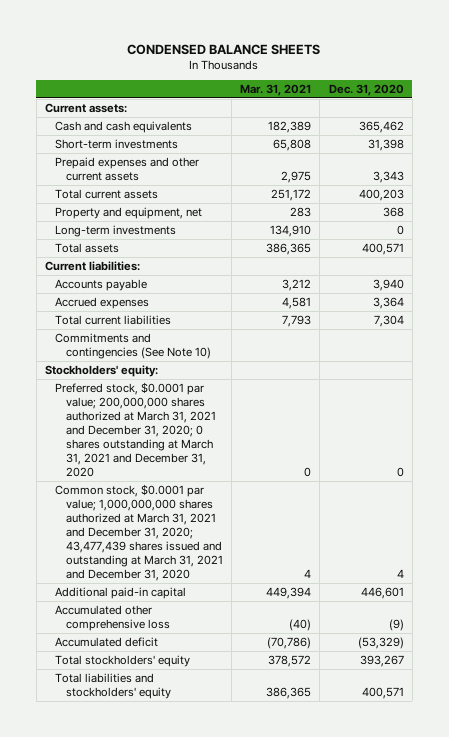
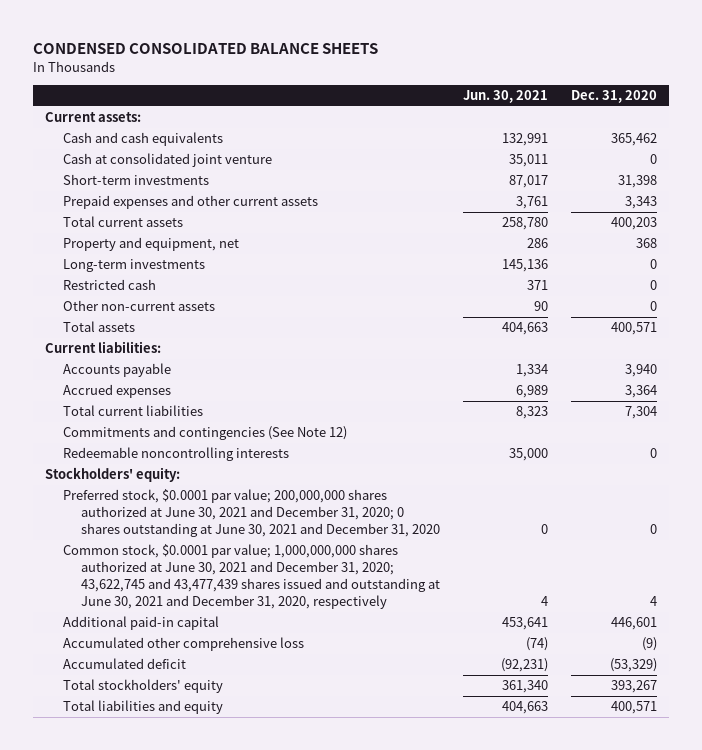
- CONDENSED BALANCE SHEETS
+ CONDENSED CONSOLIDATED BALANCE SHEETS
- | Mar. 31, 2021 | Dec. 31, 2020
+ | Jun. 30, 2021 | Dec. 31, 2020
+ Cash at consolidated joint venture | 35,011 | 0
+ Restricted cash | 371 | 0
+ Other non-current assets | 90 | 0
- Commitments and contingencies (See Note 10)
+ Commitments and contingencies (See Note 12)
+ Redeemable noncontrolling interests | 35,000 | 0
- Preferred stock, $0.0001 par value; 200,000,000 shares authorized at March 31, 2021 and December 31, 2020; 0 shares outstanding at March 31, 2021 and December 31, 2020 | 0 | 0
- Common stock, $0.0001 par value; 1,000,000,000 shares authorized at March 31, 2021 and December 31, 2020; 43,477,439 shares issued and outstanding at March 31, 2021 and December 31, 2020 | 4 | 4
+ Preferred stock, $0.0001 par value; 200,000,000 shares authorized at June 30, 2021 and December 31, 2020; 0 shares outstanding at June 30, 2021 and December 31, 2020 | 0 | 0
+ Common stock, $0.0001 par value; 1,000,000,000 shares authorized at June 30, 2021 and December 31, 2020; 43,622,745 and 43,477,439 shares issued and outstanding at June 30, 2021 and December 31, 2020, respectively | 4 | 4
- Total liabilities and stockholders' equity | 386,365 | 400,571
+ Total liabilities and equity | 404,663 | 400,571

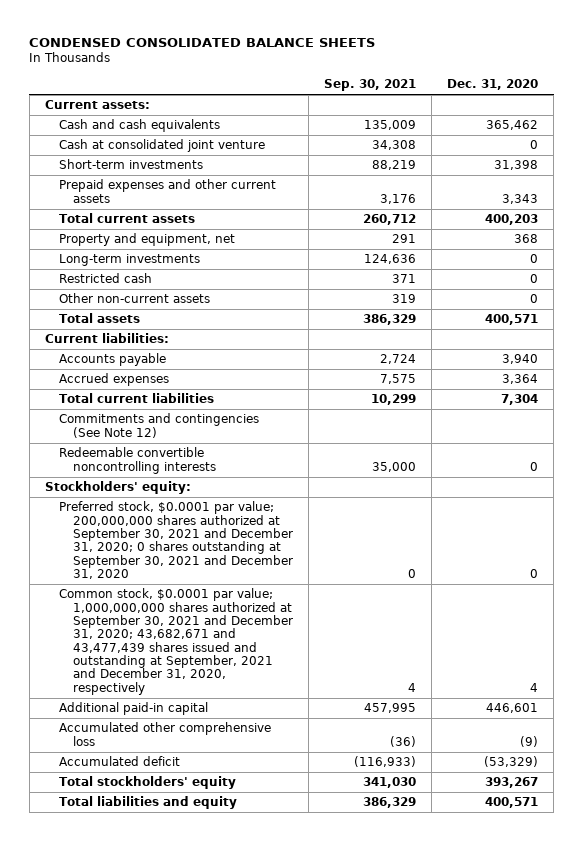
- | Jun. 30, 2021 | Dec. 31, 2020
+ | Sep. 30, 2021 | Dec. 31, 2020
- Redeemable noncontrolling interests | 35,000 | 0
+ Redeemable convertible noncontrolling interests | 35,000 | 0
- Preferred stock, $0.0001 par value; 200,000,000 shares authorized at June 30, 2021 and December 31, 2020; 0 shares outstanding at June 30, 2021 and December 31, 2020 | 0 | 0
- Common stock, $0.0001 par value; 1,000,000,000 shares authorized at June 30, 2021 and December 31, 2020; 43,622,745 and 43,477,439 shares issued and outstanding at June 30, 2021 and December 31, 2020, respectively | 4 | 4
+ Preferred stock, $0.0001 par value; 200,000,000 shares authorized at September 30, 2021 and December 31, 2020; 0 shares outstanding at September 30, 2021 and December 31, 2020 | 0 | 0
+ Common stock, $0.0001 par value; 1,000,000,000 shares authorized at September 30, 2021 and December 31, 2020; 43,682,671 and 43,477,439 shares issued and outstanding at September, 2021 and December 31, 2020, respectively | 4 | 4

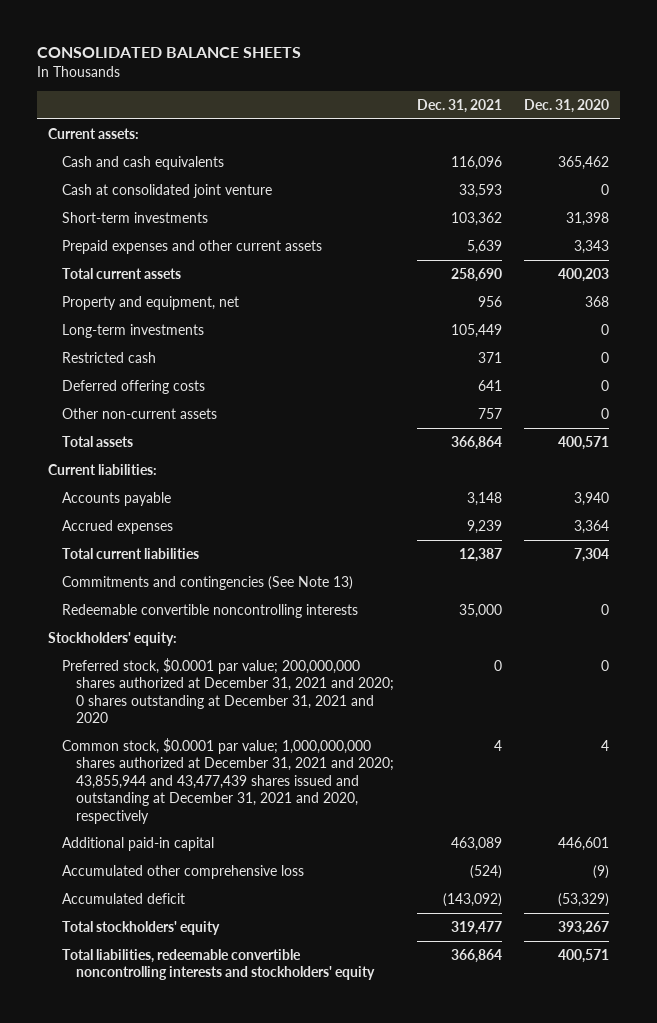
- CONDENSED CONSOLIDATED BALANCE SHEETS
+ CONSOLIDATED BALANCE SHEETS
- | Sep. 30, 2021 | Dec. 31, 2020
+ | Dec. 31, 2021 | Dec. 31, 2020
+ Deferred offering costs | 641 | 0
- Commitments and contingencies (See Note 12)
+ Commitments and contingencies (See Note 13)
- Preferred stock, $0.0001 par value; 200,000,000 shares authorized at September 30, 2021 and December 31, 2020; 0 shares outstanding at September 30, 2021 and December 31, 2020 | 0 | 0
- Common stock, $0.0001 par value; 1,000,000,000 shares authorized at September 30, 2021 and December 31, 2020; 43,682,671 and 43,477,439 shares issued and outstanding at September, 2021 and December 31, 2020, respectively | 4 | 4
+ Preferred stock, $0.0001 par value; 200,000,000 shares authorized at December 31, 2021 and 2020; 0 shares outstanding at December 31, 2021 and 2020 | 0 | 0
+ Common stock, $0.0001 par value; 1,000,000,000 shares authorized at December 31, 2021 and 2020; 43,855,944 and 43,477,439 shares issued and outstanding at December 31, 2021 and 2020, respectively | 4 | 4
- Total liabilities and equity | 386,329 | 400,571
+ Total liabilities, redeemable convertible noncontrolling interests and stockholders' equity | 366,864 | 400,571

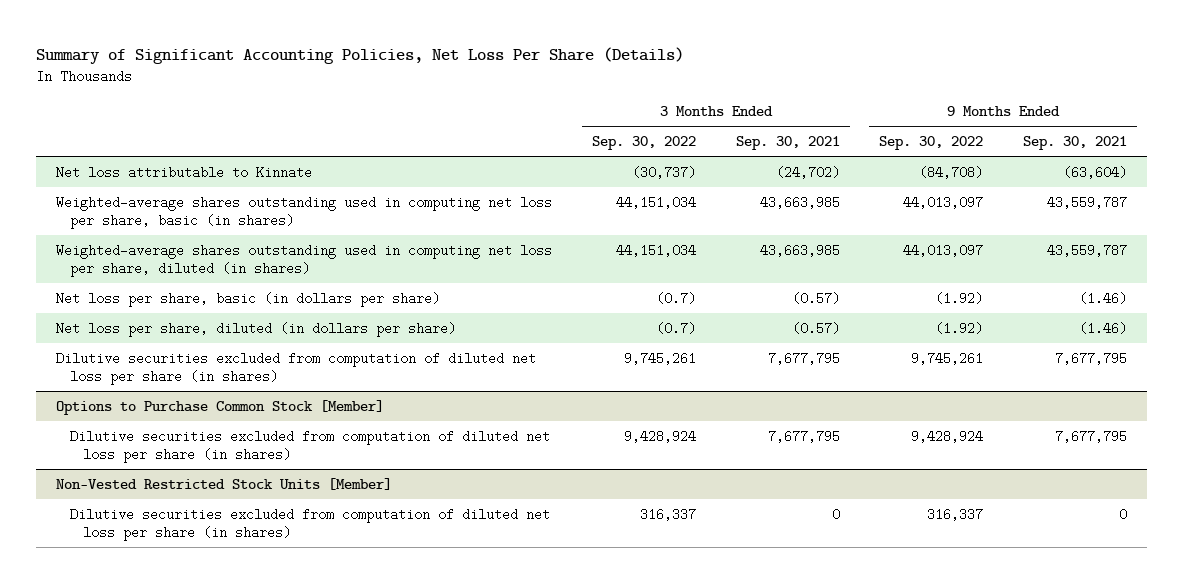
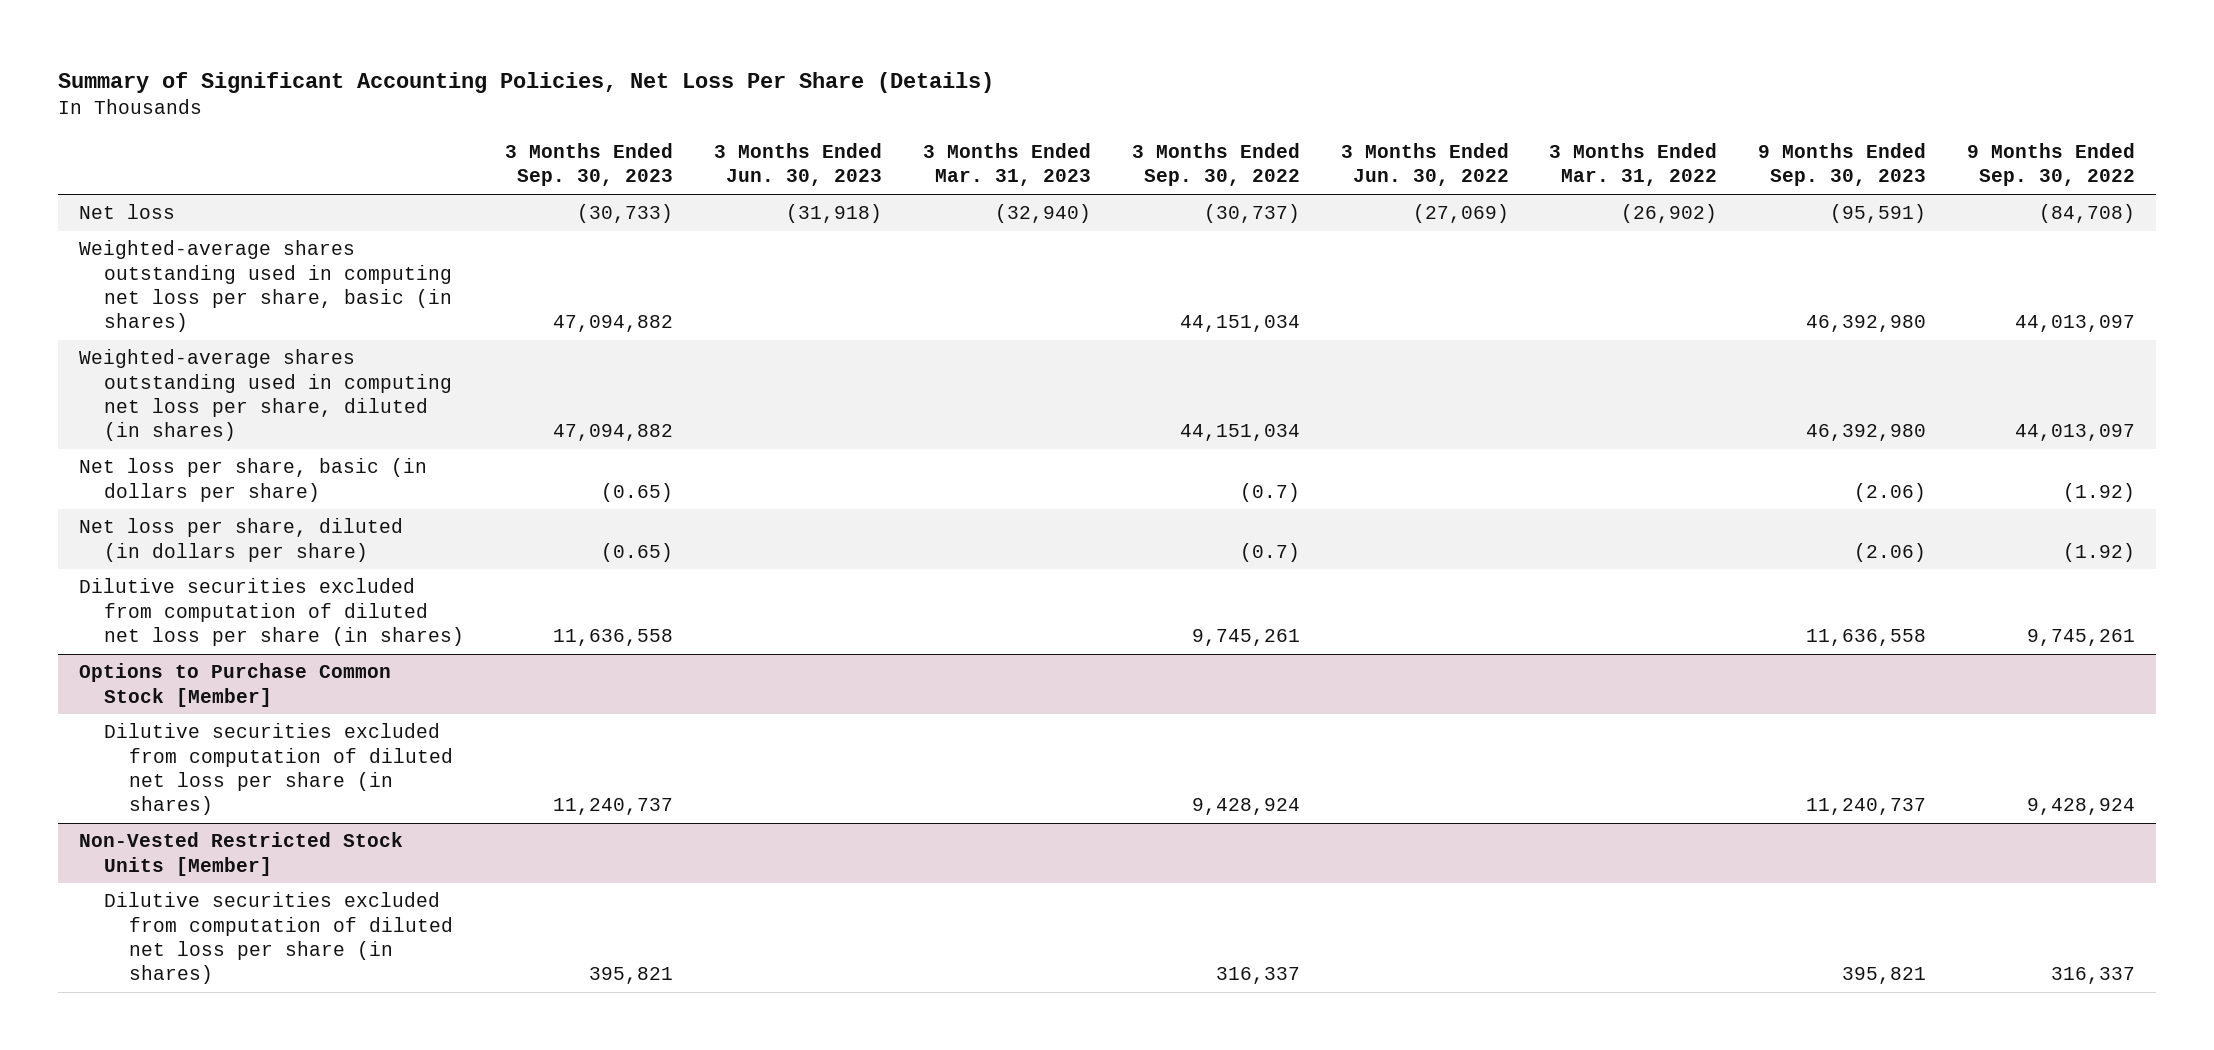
- | 3 Months Ended Sep. 30, 2022 | 3 Months Ended Sep. 30, 2021 | 9 Months Ended Sep. 30, 2022 | 9 Months Ended Sep. 30, 2021
+ | 3 Months Ended Sep. 30, 2023 | 3 Months Ended Jun. 30, 2023 | 3 Months Ended Mar. 31, 2023 | 3 Months Ended Sep. 30, 2022 | 3 Months Ended Jun. 30, 2022 | 3 Months Ended Mar. 31, 2022 | 9 Months Ended Sep. 30, 2023 | 9 Months Ended Sep. 30, 2022
- Net loss attributable to Kinnate | (30,737) | (24,702) | (84,708) | (63,604)
+ Net loss | (30,733) | (31,918) | (32,940) | (30,737) | (27,069) | (26,902) | (95,591) | (84,708)

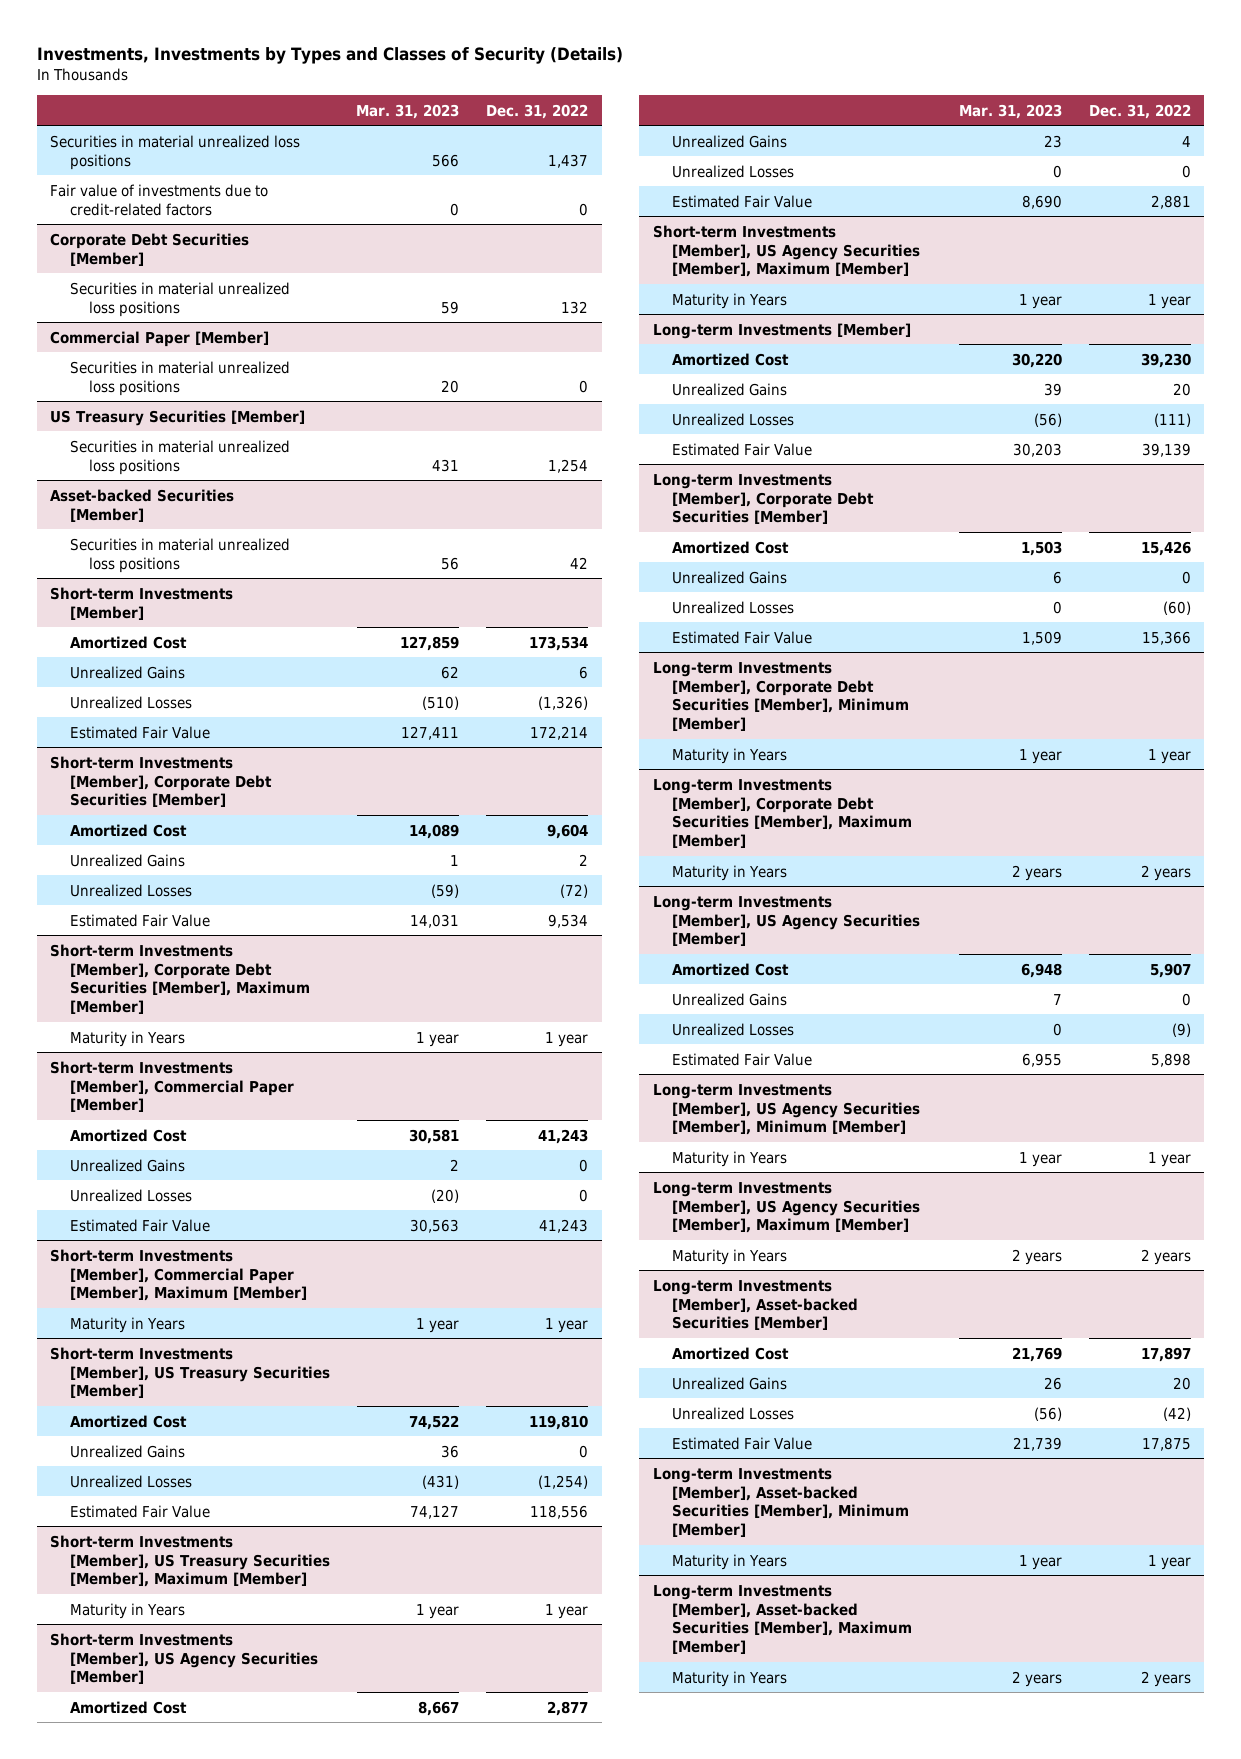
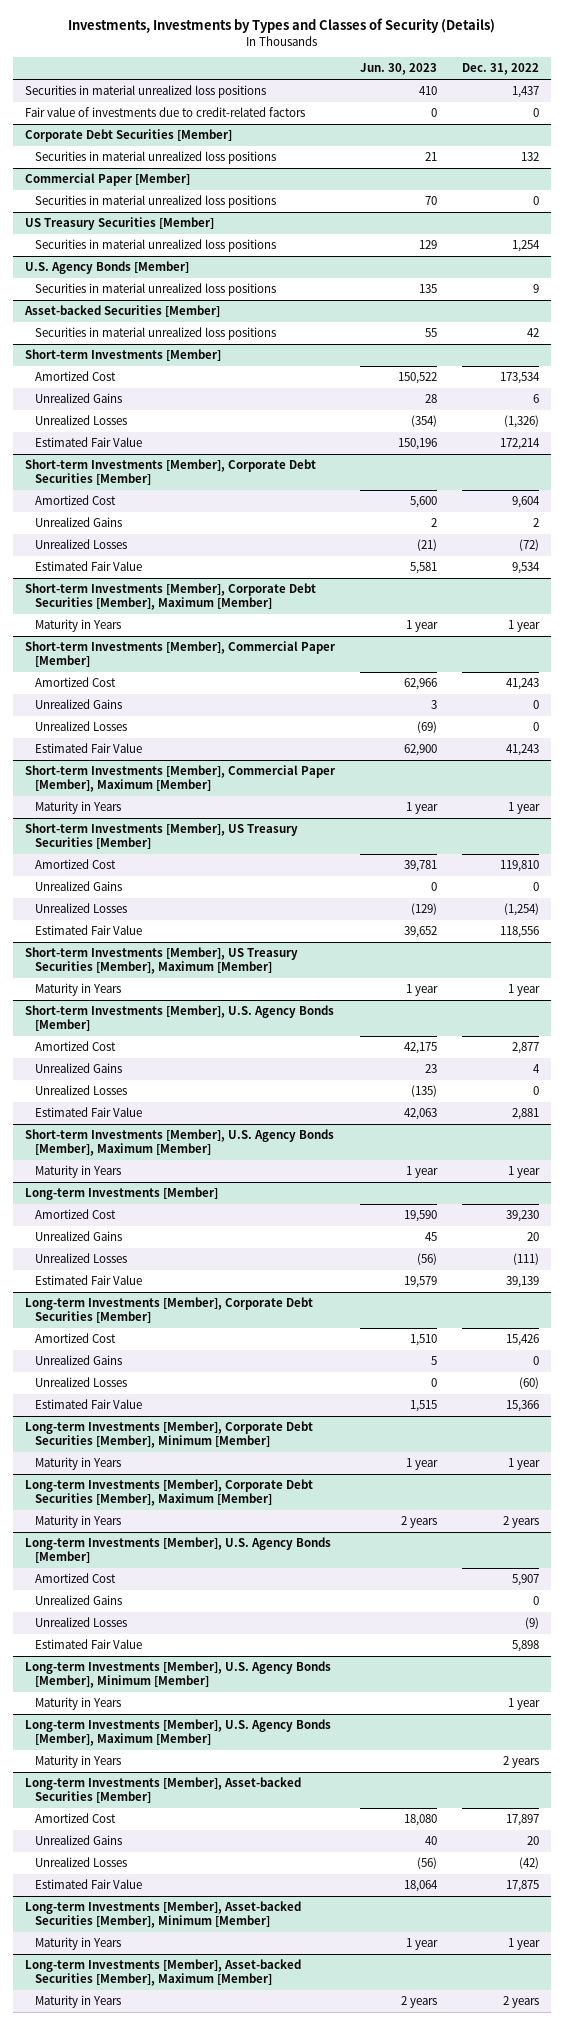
- | Mar. 31, 2023 | Dec. 31, 2022
+ | Jun. 30, 2023 | Dec. 31, 2022
+ U.S. Agency Bonds [Member]
+ Securities in material unrealized loss positions | 135 | 9
- Short-term Investments [Member], US Agency Securities [Member]
+ Short-term Investments [Member], U.S. Agency Bonds [Member]
- Short-term Investments [Member], US Agency Securities [Member], Maximum [Member]
+ Short-term Investments [Member], U.S. Agency Bonds [Member], Maximum [Member]
- Long-term Investments [Member], US Agency Securities [Member]
+ Long-term Investments [Member], U.S. Agency Bonds [Member]
- Long-term Investments [Member], US Agency Securities [Member], Minimum [Member]
+ Long-term Investments [Member], U.S. Agency Bonds [Member], Minimum [Member]
- Long-term Investments [Member], US Agency Securities [Member], Maximum [Member]
+ Long-term Investments [Member], U.S. Agency Bonds [Member], Maximum [Member]

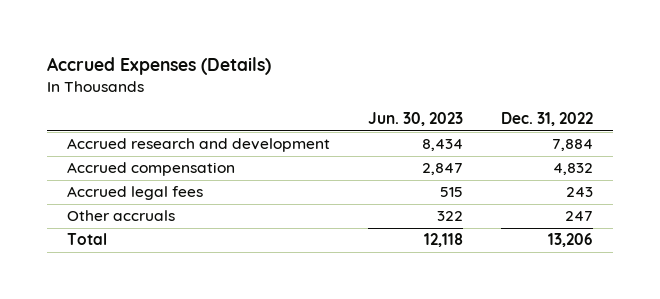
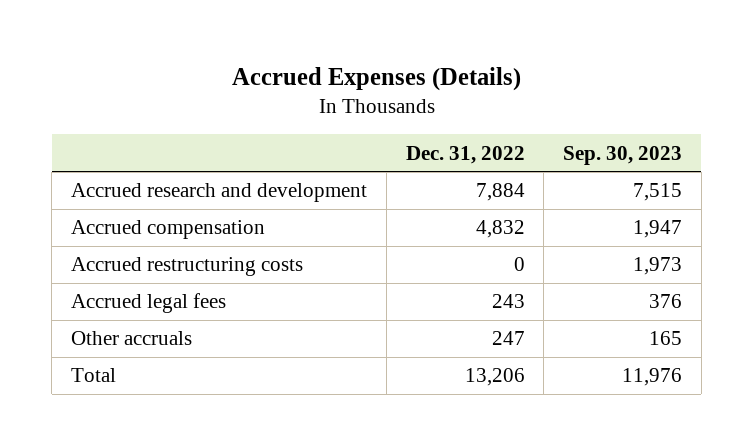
- | Jun. 30, 2023 | Dec. 31, 2022
+ | Dec. 31, 2022 | Sep. 30, 2023
+ Accrued restructuring costs | 0 | 1,973

